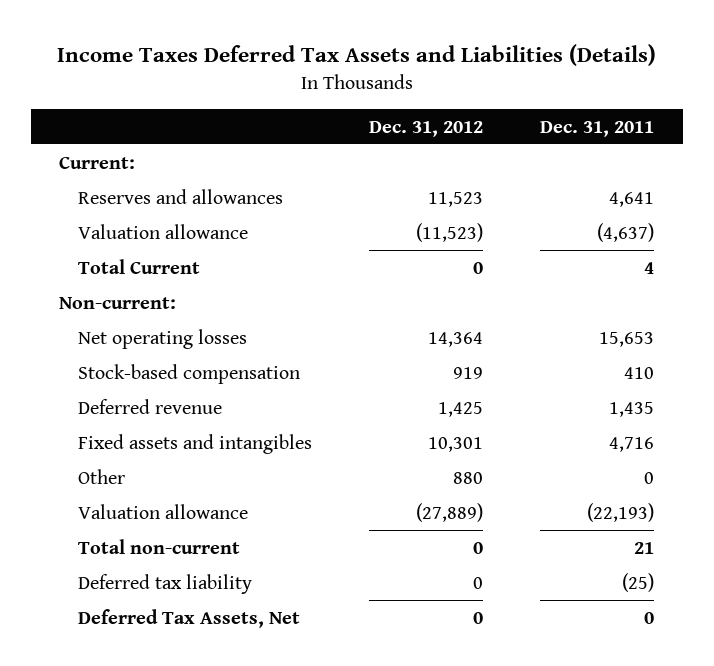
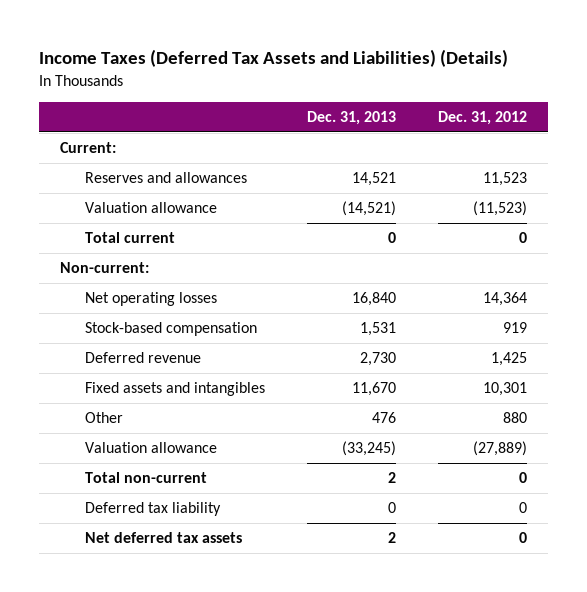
- Income Taxes Deferred Tax Assets and Liabilities (Details)
+ Income Taxes (Deferred Tax Assets and Liabilities) (Details)
- | Dec. 31, 2012 | Dec. 31, 2011
+ | Dec. 31, 2013 | Dec. 31, 2012
- Total Current | 0 | 4
+ Total current | 0 | 0
- Deferred Tax Assets, Net | 0 | 0
+ Net deferred tax assets | 2 | 0

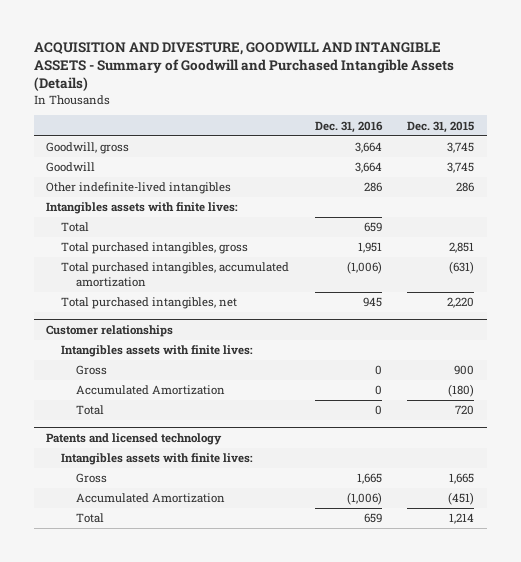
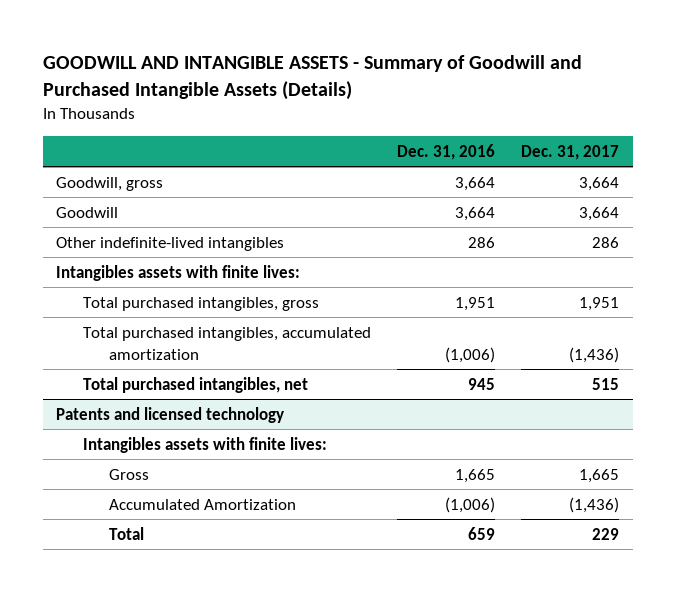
- ACQUISITION AND DIVESTURE, GOODWILL AND INTANGIBLE ASSETS - Summary of Goodwill and Purchased Intangible Assets (Details)
+ GOODWILL AND INTANGIBLE ASSETS - Summary of Goodwill and Purchased Intangible Assets (Details)
- | Dec. 31, 2016 | Dec. 31, 2015
+ | Dec. 31, 2016 | Dec. 31, 2017
- Total | 659 |
- Customer relationships
- Intangibles assets with finite lives:
- Gross | 0 | 900
- Accumulated Amortization | 0 | (180)
- Total | 0 | 720

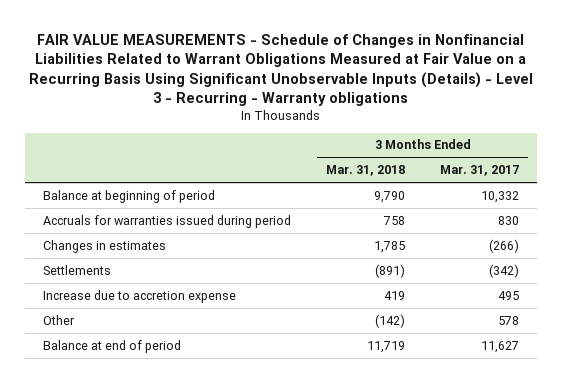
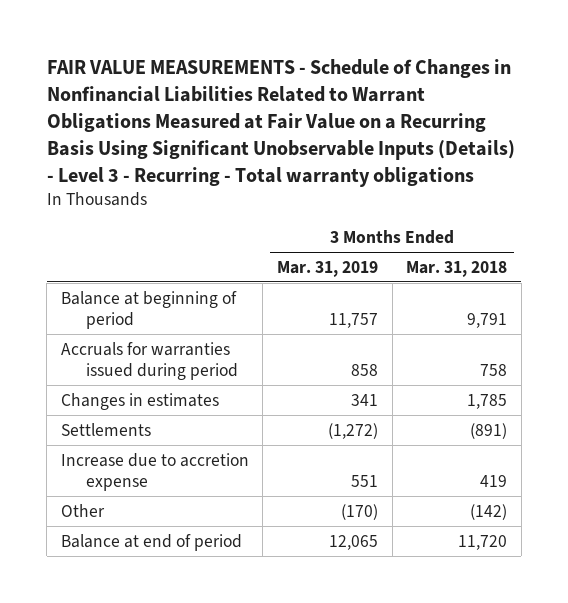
- FAIR VALUE MEASUREMENTS - Schedule of Changes in Nonfinancial Liabilities Related to Warrant Obligations Measured at Fair Value on a Recurring Basis Using Significant Unobservable Inputs (Details) - Level 3 - Recurring - Warranty obligations
+ FAIR VALUE MEASUREMENTS - Schedule of Changes in Nonfinancial Liabilities Related to Warrant Obligations Measured at Fair Value on a Recurring Basis Using Significant Unobservable Inputs (Details) - Level 3 - Recurring - Total warranty obligations
- | 3 Months Ended Mar. 31, 2018 | 3 Months Ended Mar. 31, 2017
+ | 3 Months Ended Mar. 31, 2019 | 3 Months Ended Mar. 31, 2018
- Balance at beginning of period | 9,790 | 10,332
+ Balance at beginning of period | 11,757 | 9,791
- Balance at end of period | 11,719 | 11,627
+ Balance at end of period | 12,065 | 11,720

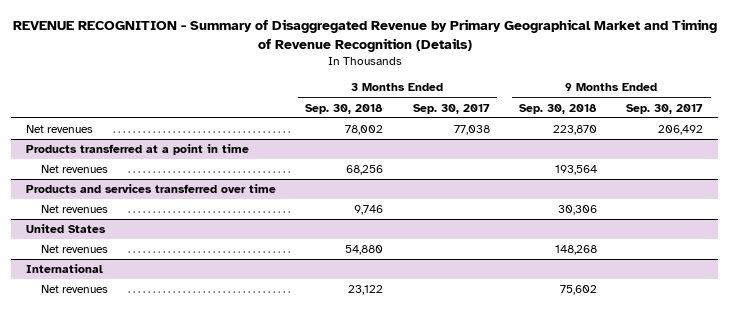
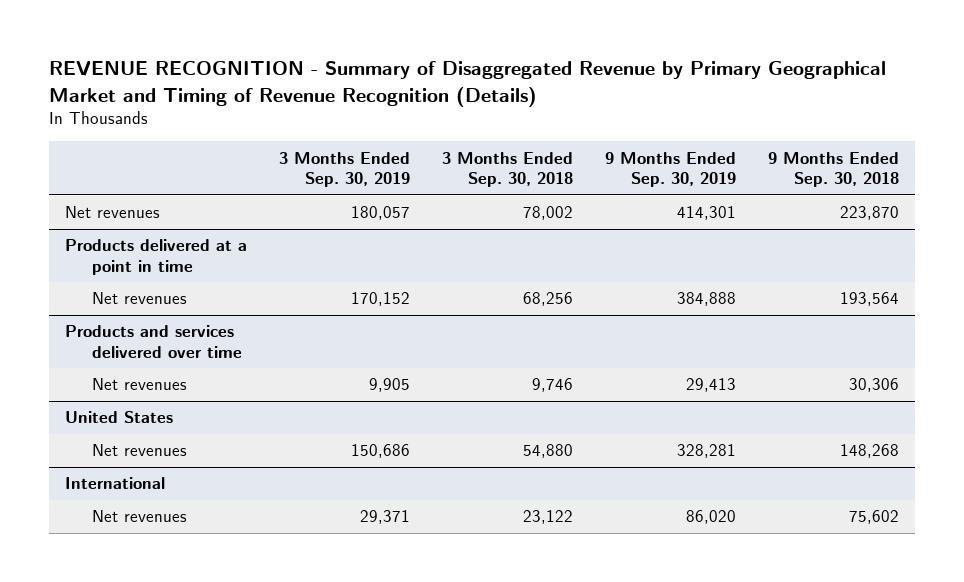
- | 3 Months Ended Sep. 30, 2018 | 3 Months Ended Sep. 30, 2017 | 9 Months Ended Sep. 30, 2018 | 9 Months Ended Sep. 30, 2017
+ | 3 Months Ended Sep. 30, 2019 | 3 Months Ended Sep. 30, 2018 | 9 Months Ended Sep. 30, 2019 | 9 Months Ended Sep. 30, 2018
- Products transferred at a point in time
+ Products delivered at a point in time
- Products and services transferred over time
+ Products and services delivered over time

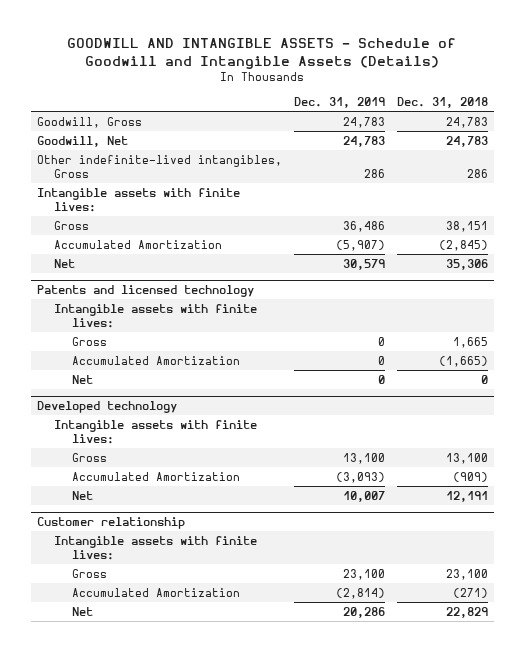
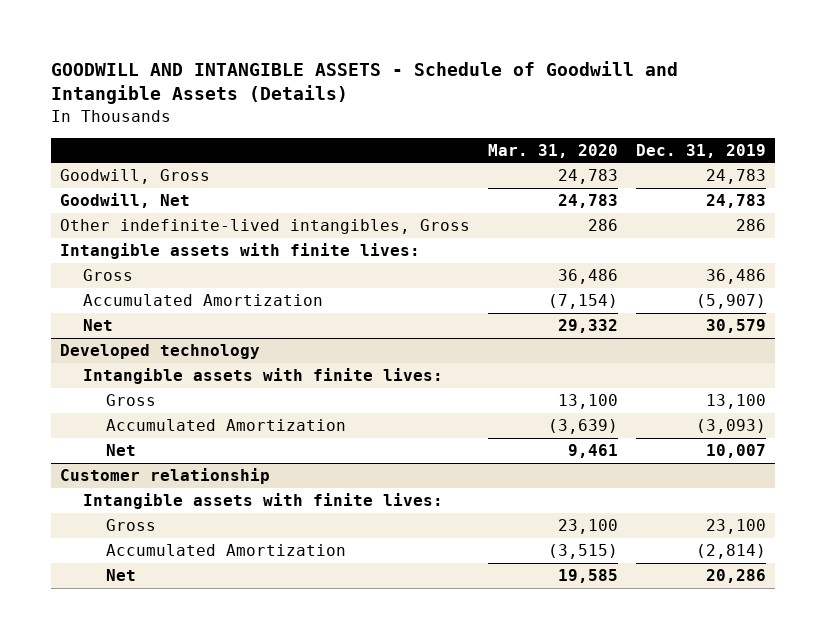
- | Dec. 31, 2019 | Dec. 31, 2018
+ | Mar. 31, 2020 | Dec. 31, 2019
- Patents and licensed technology
- Intangible assets with finite lives:
- Gross | 0 | 1,665
- Accumulated Amortization | 0 | (1,665)
- Net | 0 | 0

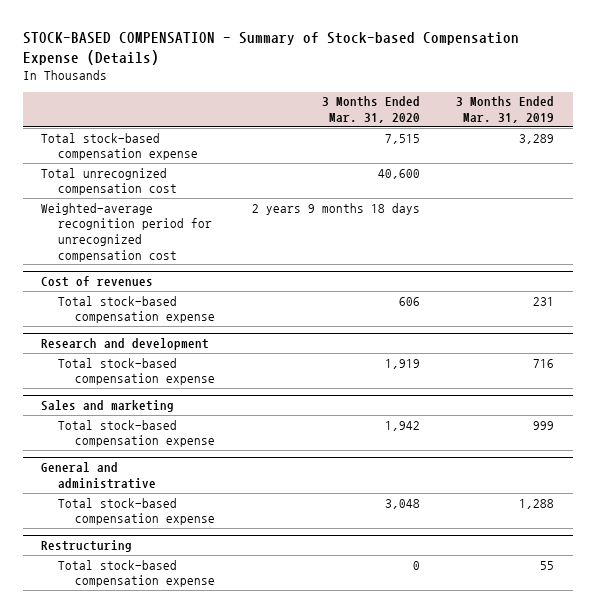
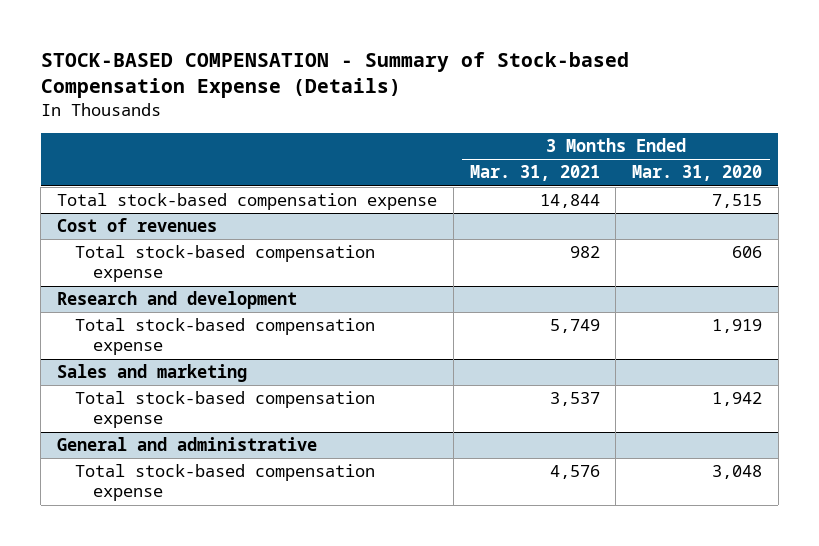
- | 3 Months Ended Mar. 31, 2020 | 3 Months Ended Mar. 31, 2019
+ | 3 Months Ended Mar. 31, 2021 | 3 Months Ended Mar. 31, 2020
- Total unrecognized compensation cost | 40,600 |
- Weighted-average recognition period for unrecognized compensation cost | 2 years 9 months 18 days |
- Restructuring
- Total stock-based compensation expense | 0 | 55

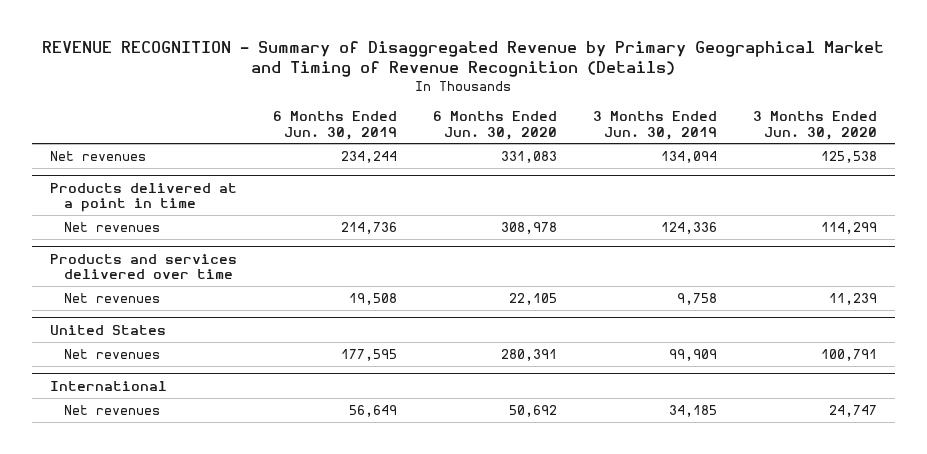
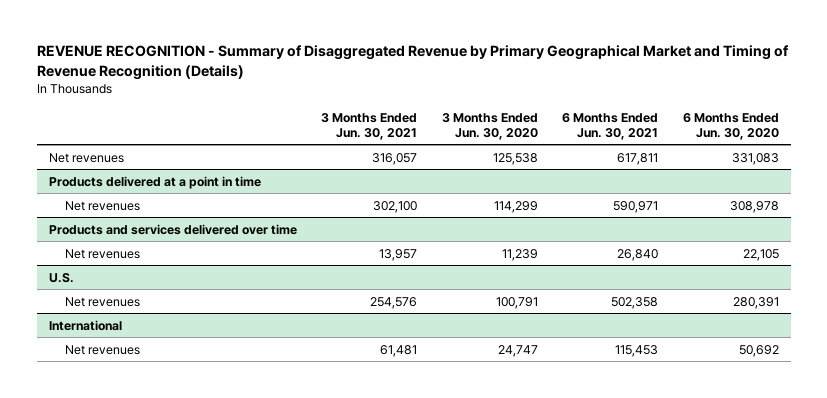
- | 6 Months Ended Jun. 30, 2019 | 6 Months Ended Jun. 30, 2020 | 3 Months Ended Jun. 30, 2019 | 3 Months Ended Jun. 30, 2020
+ | 3 Months Ended Jun. 30, 2021 | 3 Months Ended Jun. 30, 2020 | 6 Months Ended Jun. 30, 2021 | 6 Months Ended Jun. 30, 2020
- United States
+ U.S.

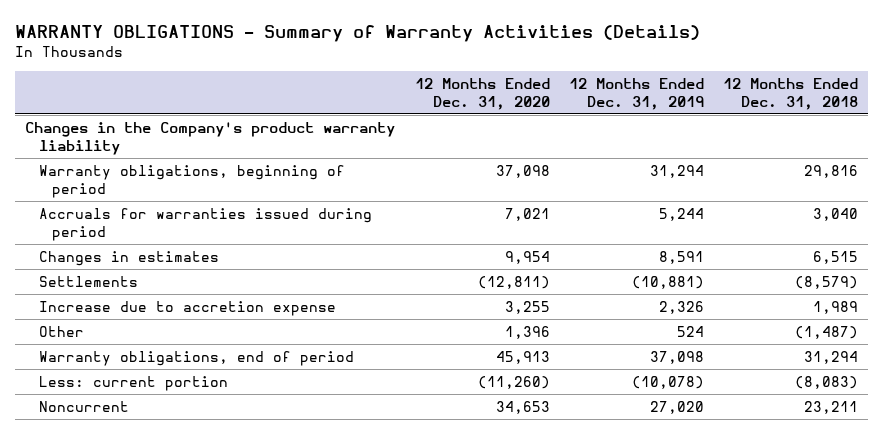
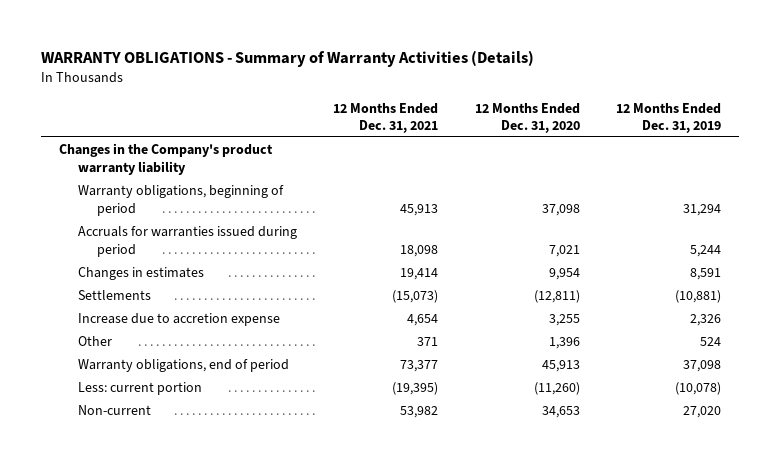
- | 12 Months Ended Dec. 31, 2020 | 12 Months Ended Dec. 31, 2019 | 12 Months Ended Dec. 31, 2018
+ | 12 Months Ended Dec. 31, 2021 | 12 Months Ended Dec. 31, 2020 | 12 Months Ended Dec. 31, 2019
- Noncurrent | 34,653 | 27,020 | 23,211
+ Non-current | 53,982 | 34,653 | 27,020

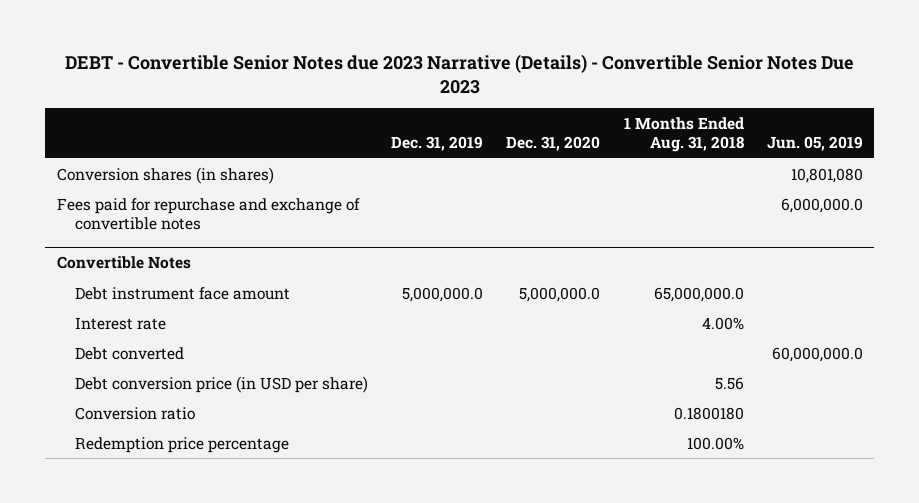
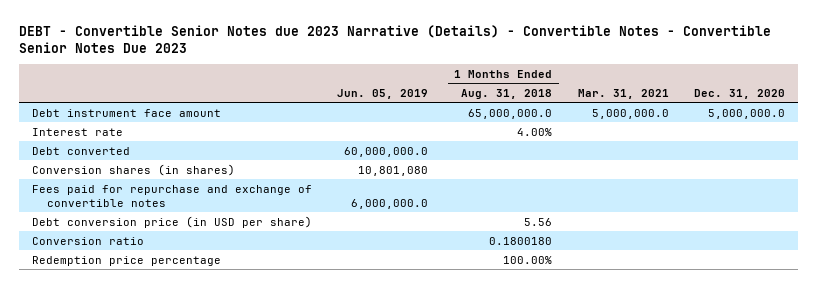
- DEBT - Convertible Senior Notes due 2023 Narrative (Details) - Convertible Senior Notes Due 2023
+ DEBT - Convertible Senior Notes due 2023 Narrative (Details) - Convertible Notes - Convertible Senior Notes Due 2023
- | Dec. 31, 2019 | Dec. 31, 2020 | 1 Months Ended Aug. 31, 2018 | Jun. 05, 2019
+ | Jun. 05, 2019 | 1 Months Ended Aug. 31, 2018 | Mar. 31, 2021 | Dec. 31, 2020
- Convertible Notes
moved down: Conversion shares (in shares) | 10,801,080 | | |
moved down: Fees paid for repurchase and exchange of convertible notes | 6,000,000.0 | | |

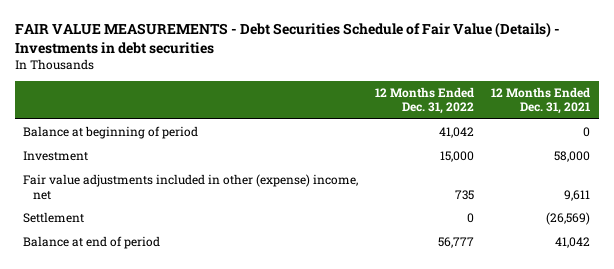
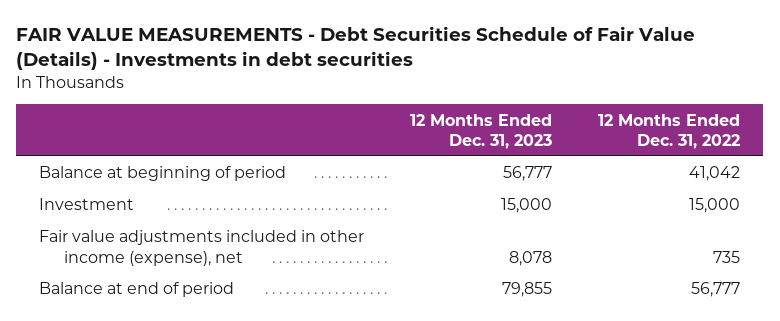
- | 12 Months Ended Dec. 31, 2022 | 12 Months Ended Dec. 31, 2021
+ | 12 Months Ended Dec. 31, 2023 | 12 Months Ended Dec. 31, 2022
- Fair value adjustments included in other (expense) income, net | 735 | 9,611
- Settlement | 0 | (26,569)
+ Fair value adjustments included in other income (expense), net | 8,078 | 735

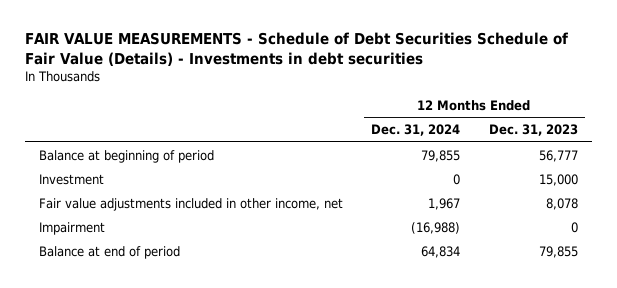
- FAIR VALUE MEASUREMENTS - Debt Securities Schedule of Fair Value (Details) - Investments in debt securities
+ FAIR VALUE MEASUREMENTS - Schedule of Debt Securities Schedule of Fair Value (Details) - Investments in debt securities
- | 12 Months Ended Dec. 31, 2023 | 12 Months Ended Dec. 31, 2022
+ | 12 Months Ended Dec. 31, 2024 | 12 Months Ended Dec. 31, 2023
- Fair value adjustments included in other income (expense), net | 8,078 | 735
+ Fair value adjustments included in other income, net | 1,967 | 8,078
+ Impairment | (16,988) | 0

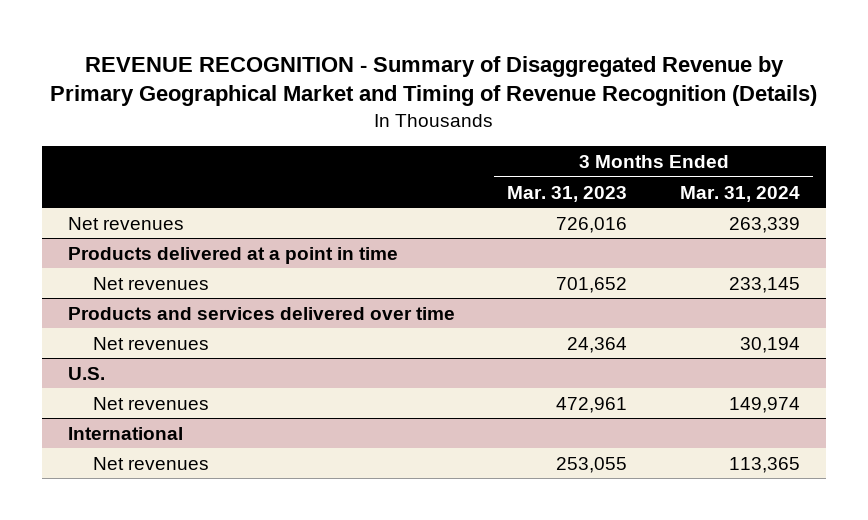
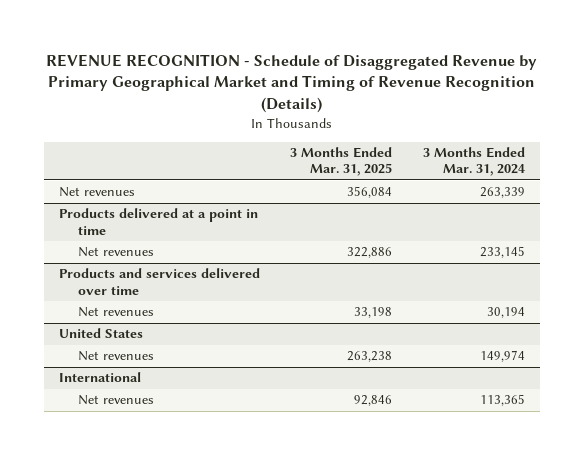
- REVENUE RECOGNITION - Summary of Disaggregated Revenue by Primary Geographical Market and Timing of Revenue Recognition (Details)
+ REVENUE RECOGNITION - Schedule of Disaggregated Revenue by Primary Geographical Market and Timing of Revenue Recognition (Details)
- | 3 Months Ended Mar. 31, 2023 | 3 Months Ended Mar. 31, 2024
+ | 3 Months Ended Mar. 31, 2025 | 3 Months Ended Mar. 31, 2024
- U.S.
+ United States

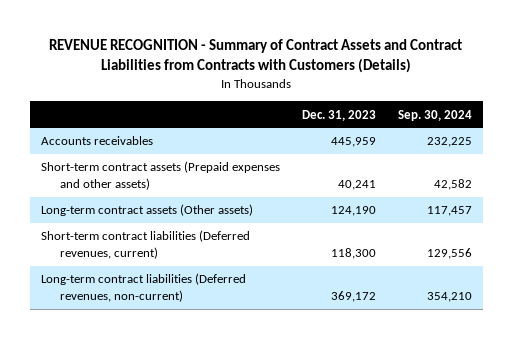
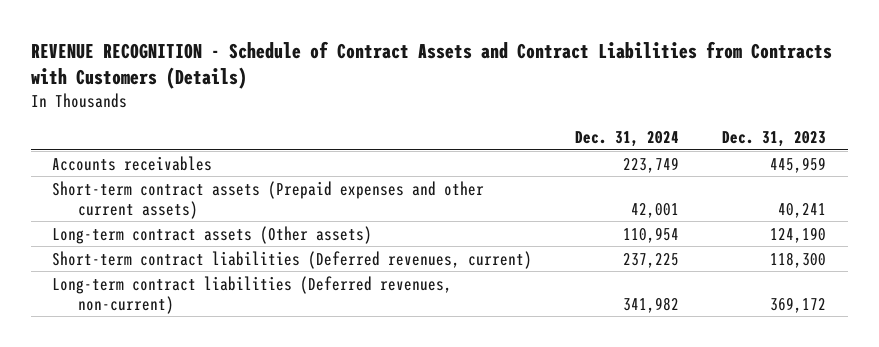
- REVENUE RECOGNITION - Summary of Contract Assets and Contract Liabilities from Contracts with Customers (Details)
+ REVENUE RECOGNITION - Schedule of Contract Assets and Contract Liabilities from Contracts with Customers (Details)
- | Dec. 31, 2023 | Sep. 30, 2024
+ | Dec. 31, 2024 | Dec. 31, 2023
- Short-term contract assets (Prepaid expenses and other assets) | 40,241 | 42,582
+ Short-term contract assets (Prepaid expenses and other current assets) | 42,001 | 40,241

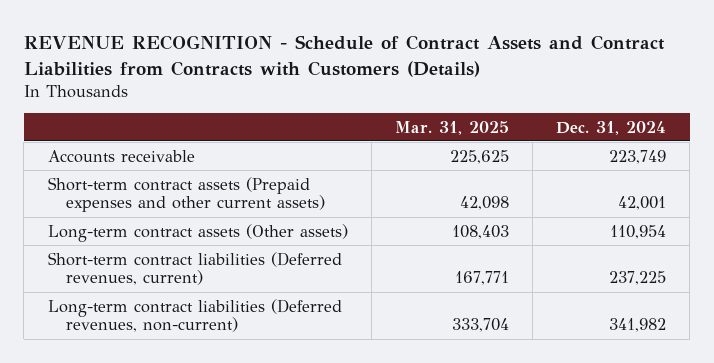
- | Dec. 31, 2024 | Dec. 31, 2023
+ | Mar. 31, 2025 | Dec. 31, 2024
- Accounts receivables | 223,749 | 445,959
+ Accounts receivable | 225,625 | 223,749

